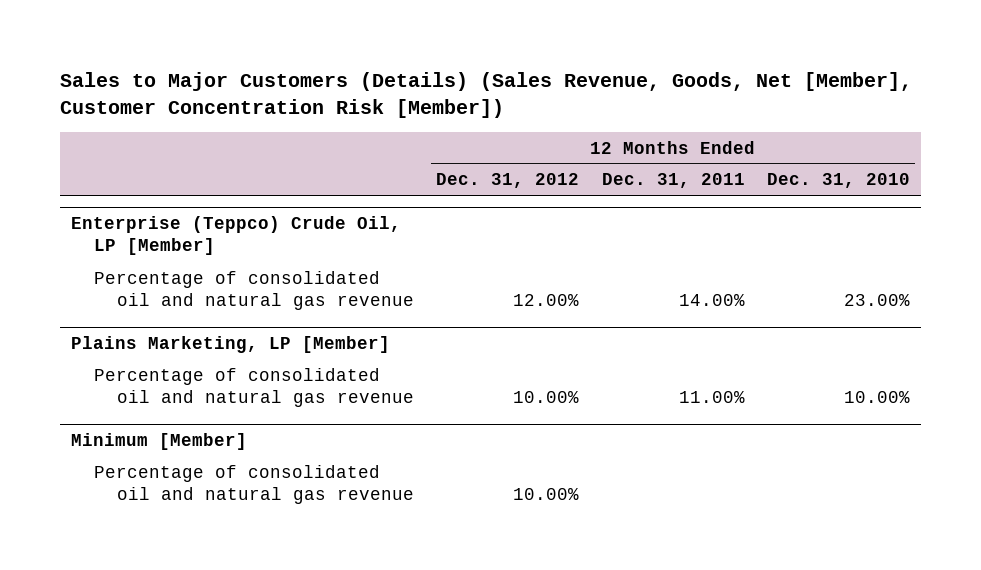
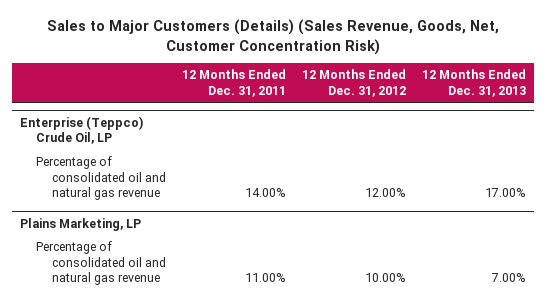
- Sales to Major Customers (Details) (Sales Revenue, Goods, Net [Member], Customer Concentration Risk [Member])
+ Sales to Major Customers (Details) (Sales Revenue, Goods, Net, Customer Concentration Risk)
- | 12 Months Ended Dec. 31, 2012 | 12 Months Ended Dec. 31, 2011 | 12 Months Ended Dec. 31, 2010
+ | 12 Months Ended Dec. 31, 2011 | 12 Months Ended Dec. 31, 2012 | 12 Months Ended Dec. 31, 2013
- Enterprise (Teppco) Crude Oil, LP [Member]
+ Enterprise (Teppco) Crude Oil, LP
- Plains Marketing, LP [Member]
+ Plains Marketing, LP
- Minimum [Member]
- Percentage of consolidated oil and natural gas revenue | 10.00% | |

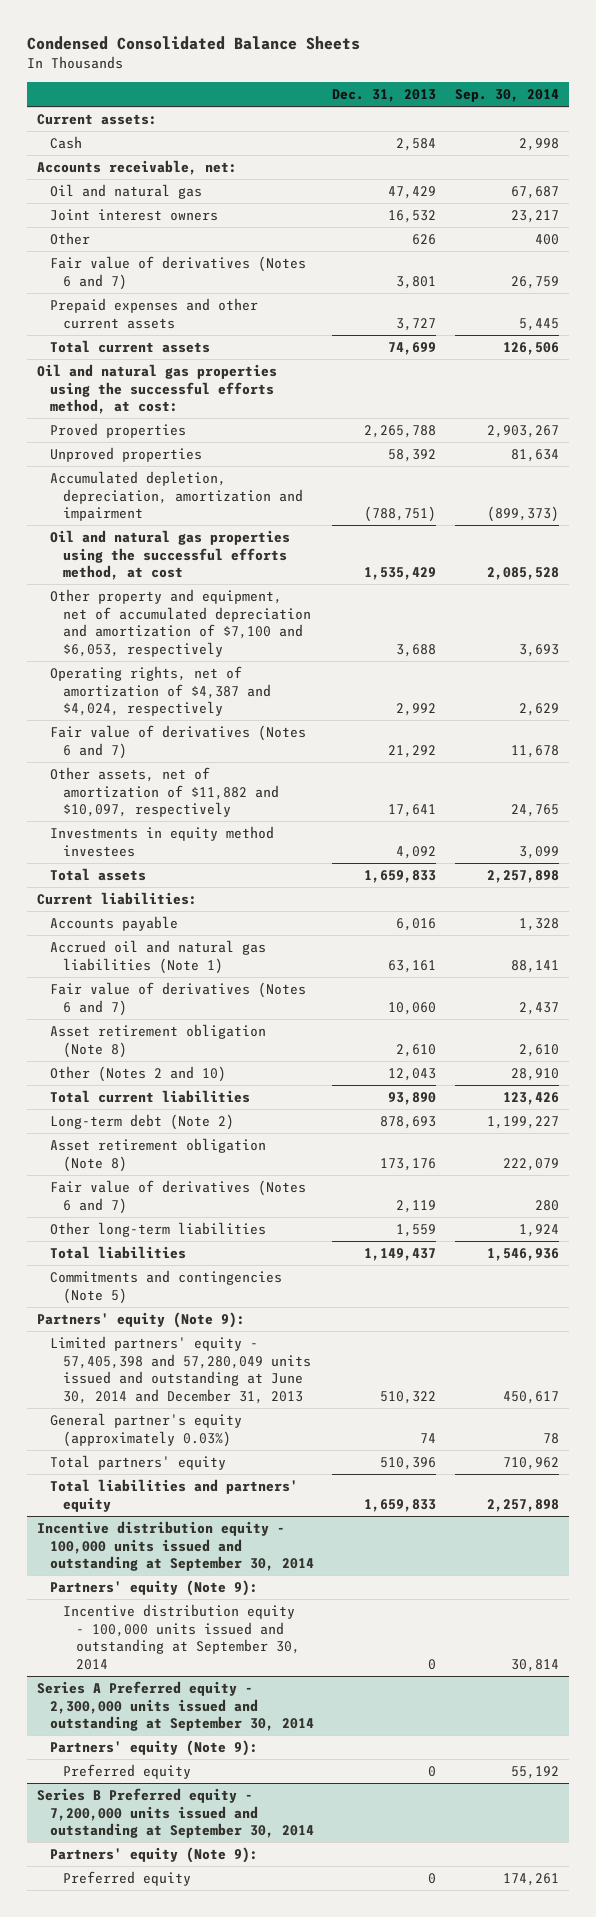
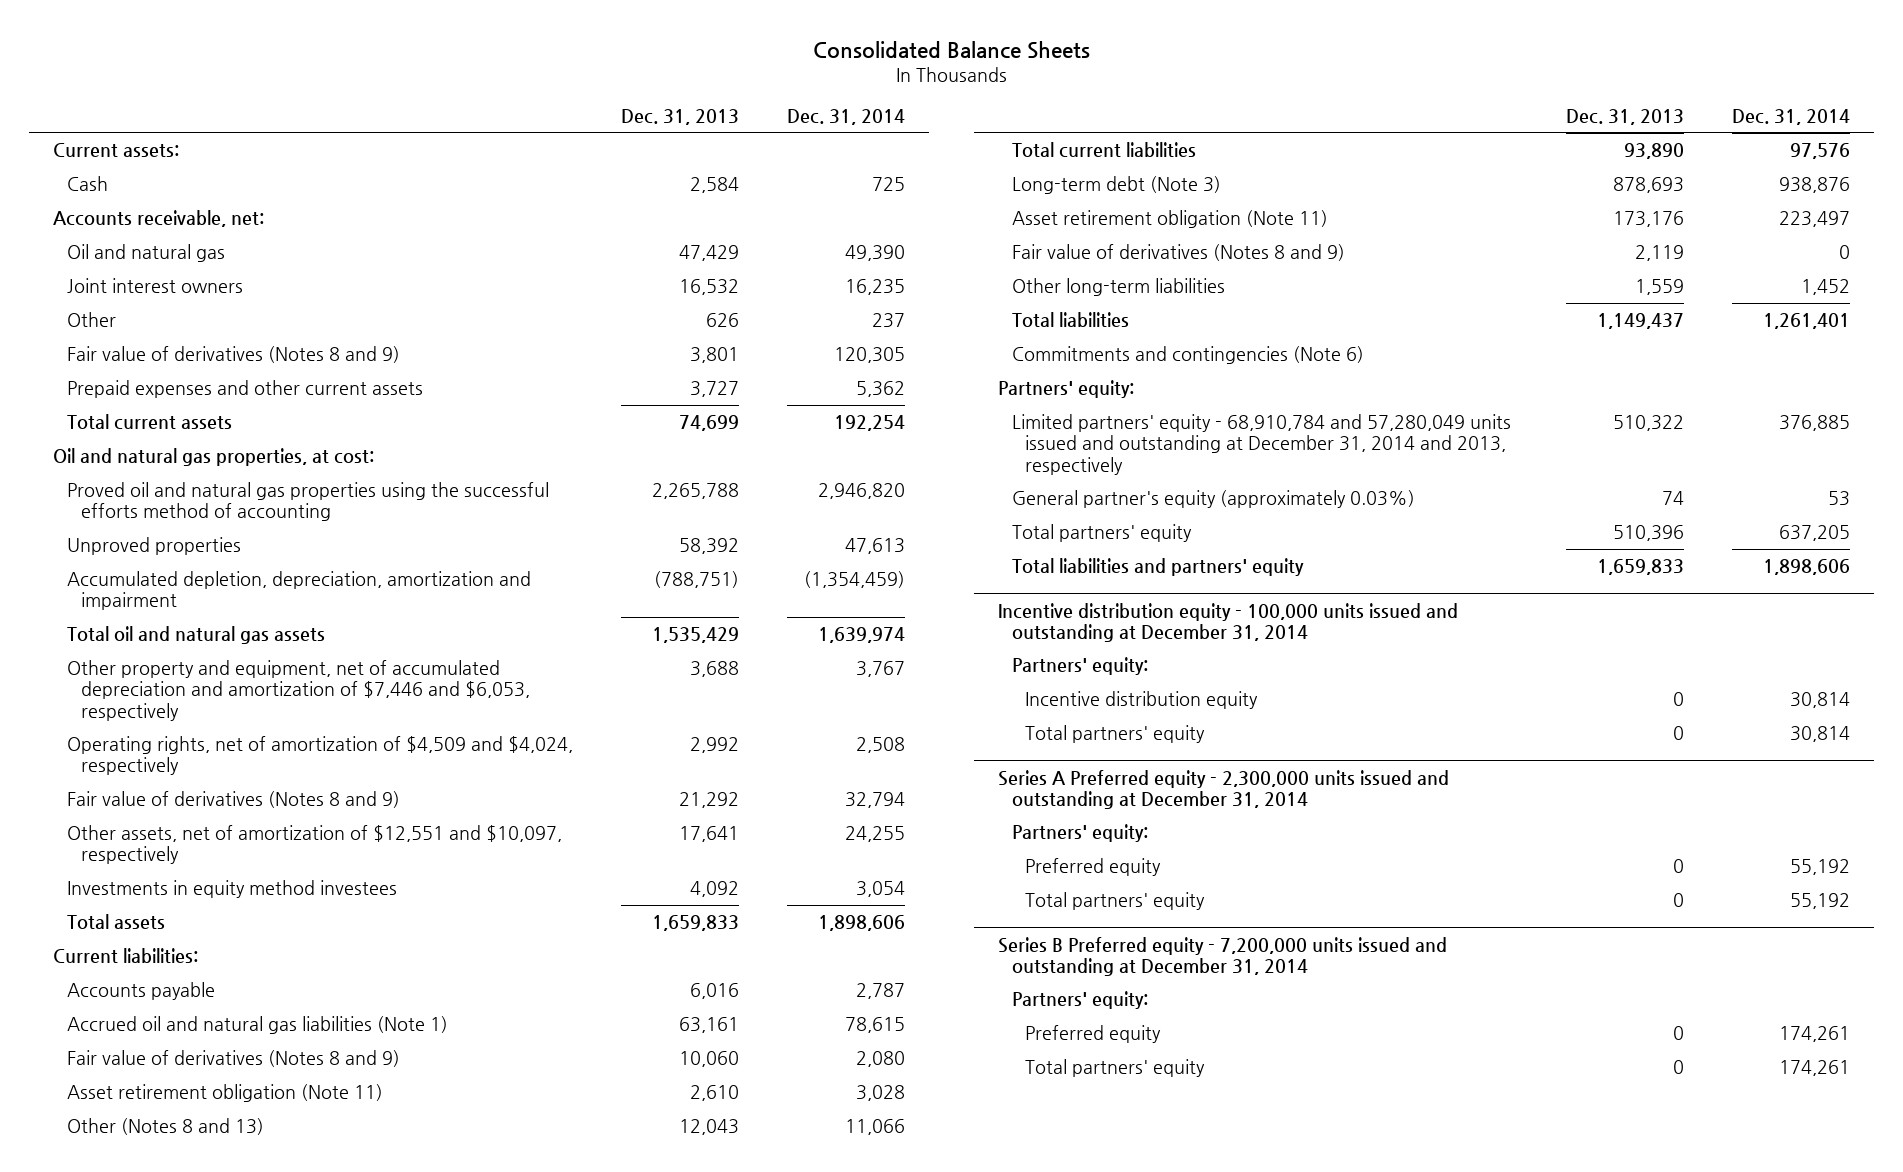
- Condensed Consolidated Balance Sheets
+ Consolidated Balance Sheets
- | Dec. 31, 2013 | Sep. 30, 2014
+ | Dec. 31, 2013 | Dec. 31, 2014
- Fair value of derivatives (Notes 6 and 7) | 3,801 | 26,759
+ Fair value of derivatives (Notes 8 and 9) | 3,801 | 120,305
- Oil and natural gas properties using the successful efforts method, at cost:
- Proved properties | 2,265,788 | 2,903,267
+ Oil and natural gas properties, at cost:
+ Proved oil and natural gas properties using the successful efforts method of accounting | 2,265,788 | 2,946,820
- Oil and natural gas properties using the successful efforts method, at cost | 1,535,429 | 2,085,528
- Other property and equipment, net of accumulated depreciation and amortization of $7,100 and $6,053, respectively | 3,688 | 3,693
- Operating rights, net of amortization of $4,387 and $4,024, respectively | 2,992 | 2,629
- Fair value of derivatives (Notes 6 and 7) | 21,292 | 11,678
- Other assets, net of amortization of $11,882 and $10,097, respectively | 17,641 | 24,765
+ Total oil and natural gas assets | 1,535,429 | 1,639,974
+ Other property and equipment, net of accumulated depreciation and amortization of $7,446 and $6,053, respectively | 3,688 | 3,767
+ Operating rights, net of amortization of $4,509 and $4,024, respectively | 2,992 | 2,508
+ Fair value of derivatives (Notes 8 and 9) | 21,292 | 32,794
+ Other assets, net of amortization of $12,551 and $10,097, respectively | 17,641 | 24,255
- Fair value of derivatives (Notes 6 and 7) | 10,060 | 2,437
- Asset retirement obligation (Note 8) | 2,610 | 2,610
- Other (Notes 2 and 10) | 12,043 | 28,910
+ Fair value of derivatives (Notes 8 and 9) | 10,060 | 2,080
+ Asset retirement obligation (Note 11) | 2,610 | 3,028
+ Other (Notes 8 and 13) | 12,043 | 11,066
- Long-term debt (Note 2) | 878,693 | 1,199,227
- Asset retirement obligation (Note 8) | 173,176 | 222,079
- Fair value of derivatives (Notes 6 and 7) | 2,119 | 280
+ Long-term debt (Note 3) | 878,693 | 938,876
+ Asset retirement obligation (Note 11) | 173,176 | 223,497
+ Fair value of derivatives (Notes 8 and 9) | 2,119 | 0
- Commitments and contingencies (Note 5)
- Partners' equity (Note 9):
- Limited partners' equity - 57,405,398 and 57,280,049 units issued and outstanding at June 30, 2014 and December 31, 2013 | 510,322 | 450,617
+ Commitments and contingencies (Note 6)
+ Partners' equity:
+ Limited partners' equity - 68,910,784 and 57,280,049 units issued and outstanding at December 31, 2014 and 2013, respectively | 510,322 | 376,885
- Incentive distribution equity - 100,000 units issued and outstanding at September 30, 2014
- Partners' equity (Note 9):
- Incentive distribution equity - 100,000 units issued and outstanding at September 30, 2014 | 0 | 30,814
- Series A Preferred equity - 2,300,000 units issued and outstanding at September 30, 2014
- Partners' equity (Note 9):
+ Incentive distribution equity - 100,000 units issued and outstanding at December 31, 2014
+ Partners' equity:
+ Incentive distribution equity | 0 | 30,814
+ Total partners' equity | 0 | 30,814
+ Series A Preferred equity - 2,300,000 units issued and outstanding at December 31, 2014
+ Partners' equity:
- Series B Preferred equity - 7,200,000 units issued and outstanding at September 30, 2014
- Partners' equity (Note 9):
+ Total partners' equity | 0 | 55,192
+ Series B Preferred equity - 7,200,000 units issued and outstanding at December 31, 2014
+ Partners' equity:
+ Total partners' equity | 0 | 174,261

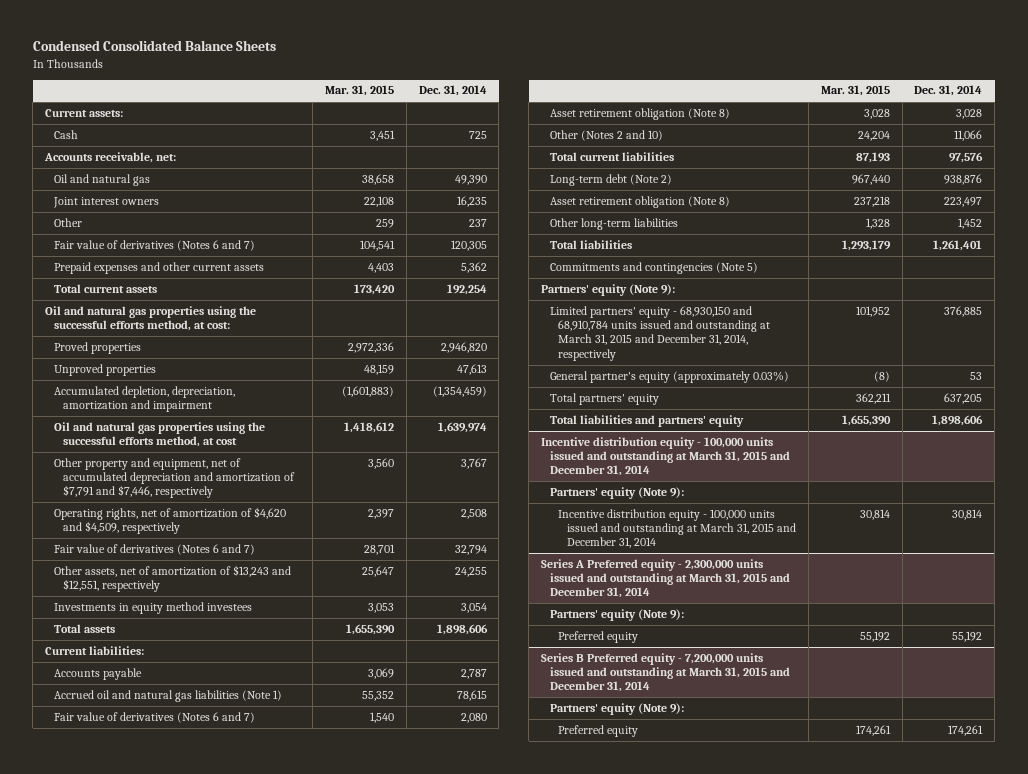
- Consolidated Balance Sheets
+ Condensed Consolidated Balance Sheets
- | Dec. 31, 2013 | Dec. 31, 2014
+ | Mar. 31, 2015 | Dec. 31, 2014
- Fair value of derivatives (Notes 8 and 9) | 3,801 | 120,305
+ Fair value of derivatives (Notes 6 and 7) | 104,541 | 120,305
- Oil and natural gas properties, at cost:
- Proved oil and natural gas properties using the successful efforts method of accounting | 2,265,788 | 2,946,820
+ Oil and natural gas properties using the successful efforts method, at cost:
+ Proved properties | 2,972,336 | 2,946,820
- Total oil and natural gas assets | 1,535,429 | 1,639,974
- Other property and equipment, net of accumulated depreciation and amortization of $7,446 and $6,053, respectively | 3,688 | 3,767
- Operating rights, net of amortization of $4,509 and $4,024, respectively | 2,992 | 2,508
- Fair value of derivatives (Notes 8 and 9) | 21,292 | 32,794
- Other assets, net of amortization of $12,551 and $10,097, respectively | 17,641 | 24,255
+ Oil and natural gas properties using the successful efforts method, at cost | 1,418,612 | 1,639,974
+ Other property and equipment, net of accumulated depreciation and amortization of $7,791 and $7,446, respectively | 3,560 | 3,767
+ Operating rights, net of amortization of $4,620 and $4,509, respectively | 2,397 | 2,508
+ Fair value of derivatives (Notes 6 and 7) | 28,701 | 32,794
+ Other assets, net of amortization of $13,243 and $12,551, respectively | 25,647 | 24,255
- Fair value of derivatives (Notes 8 and 9) | 10,060 | 2,080
- Asset retirement obligation (Note 11) | 2,610 | 3,028
- Other (Notes 8 and 13) | 12,043 | 11,066
+ Fair value of derivatives (Notes 6 and 7) | 1,540 | 2,080
+ Asset retirement obligation (Note 8) | 3,028 | 3,028
+ Other (Notes 2 and 10) | 24,204 | 11,066
- Long-term debt (Note 3) | 878,693 | 938,876
- Asset retirement obligation (Note 11) | 173,176 | 223,497
- Fair value of derivatives (Notes 8 and 9) | 2,119 | 0
+ Long-term debt (Note 2) | 967,440 | 938,876
+ Asset retirement obligation (Note 8) | 237,218 | 223,497
- Commitments and contingencies (Note 6)
- Partners' equity:
- Limited partners' equity - 68,910,784 and 57,280,049 units issued and outstanding at December 31, 2014 and 2013, respectively | 510,322 | 376,885
+ Commitments and contingencies (Note 5)
+ Partners' equity (Note 9):
+ Limited partners' equity - 68,930,150 and 68,910,784 units issued and outstanding at March 31, 2015 and December 31, 2014, respectively | 101,952 | 376,885
- Incentive distribution equity - 100,000 units issued and outstanding at December 31, 2014
- Partners' equity:
- Incentive distribution equity | 0 | 30,814
- Total partners' equity | 0 | 30,814
- Series A Preferred equity - 2,300,000 units issued and outstanding at December 31, 2014
- Partners' equity:
+ Incentive distribution equity - 100,000 units issued and outstanding at March 31, 2015 and December 31, 2014
+ Partners' equity (Note 9):
+ Incentive distribution equity - 100,000 units issued and outstanding at March 31, 2015 and December 31, 2014 | 30,814 | 30,814
+ Series A Preferred equity - 2,300,000 units issued and outstanding at March 31, 2015 and December 31, 2014
+ Partners' equity (Note 9):
- Total partners' equity | 0 | 55,192
- Series B Preferred equity - 7,200,000 units issued and outstanding at December 31, 2014
- Partners' equity:
+ Series B Preferred equity - 7,200,000 units issued and outstanding at March 31, 2015 and December 31, 2014
+ Partners' equity (Note 9):
- Total partners' equity | 0 | 174,261

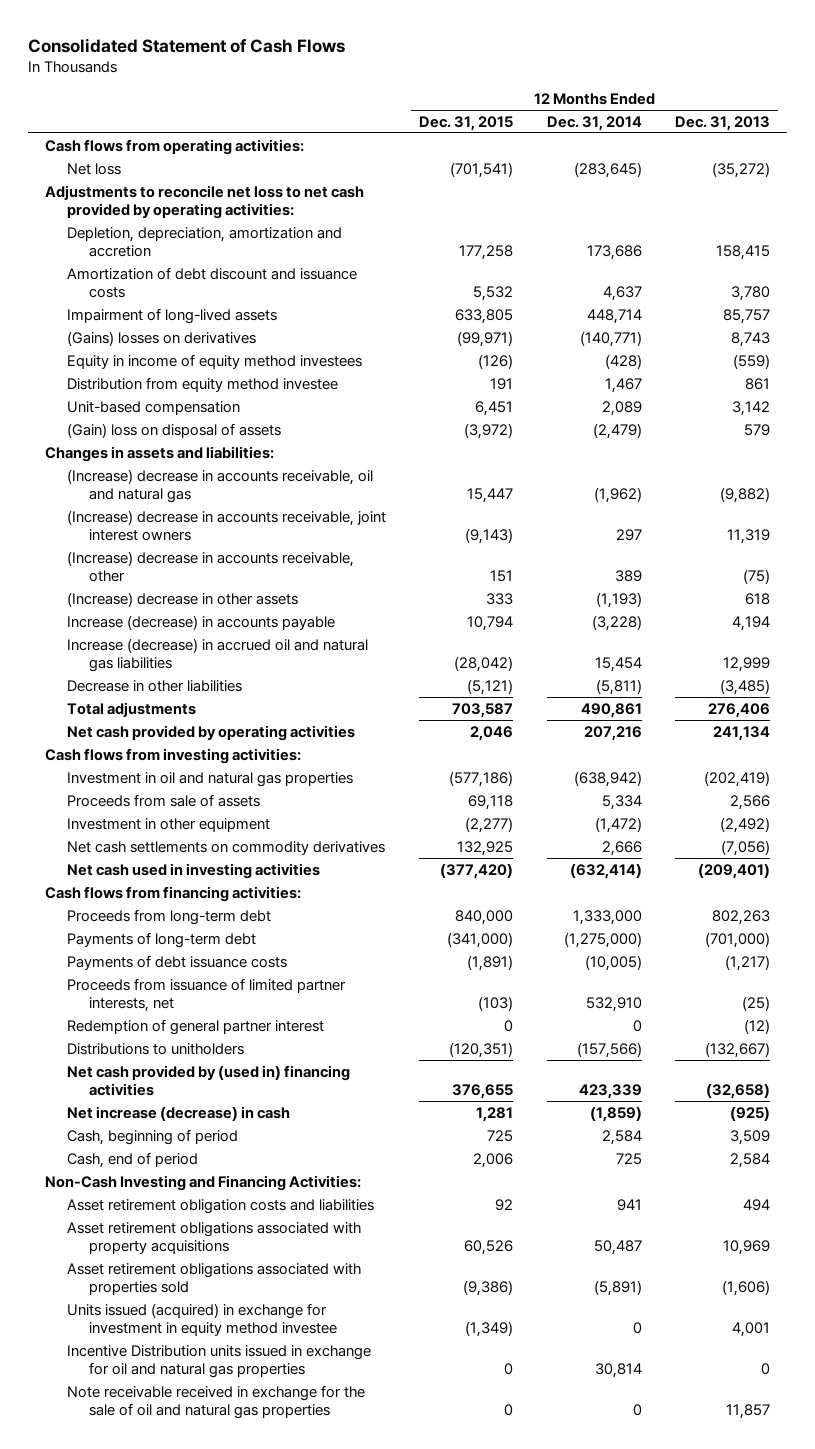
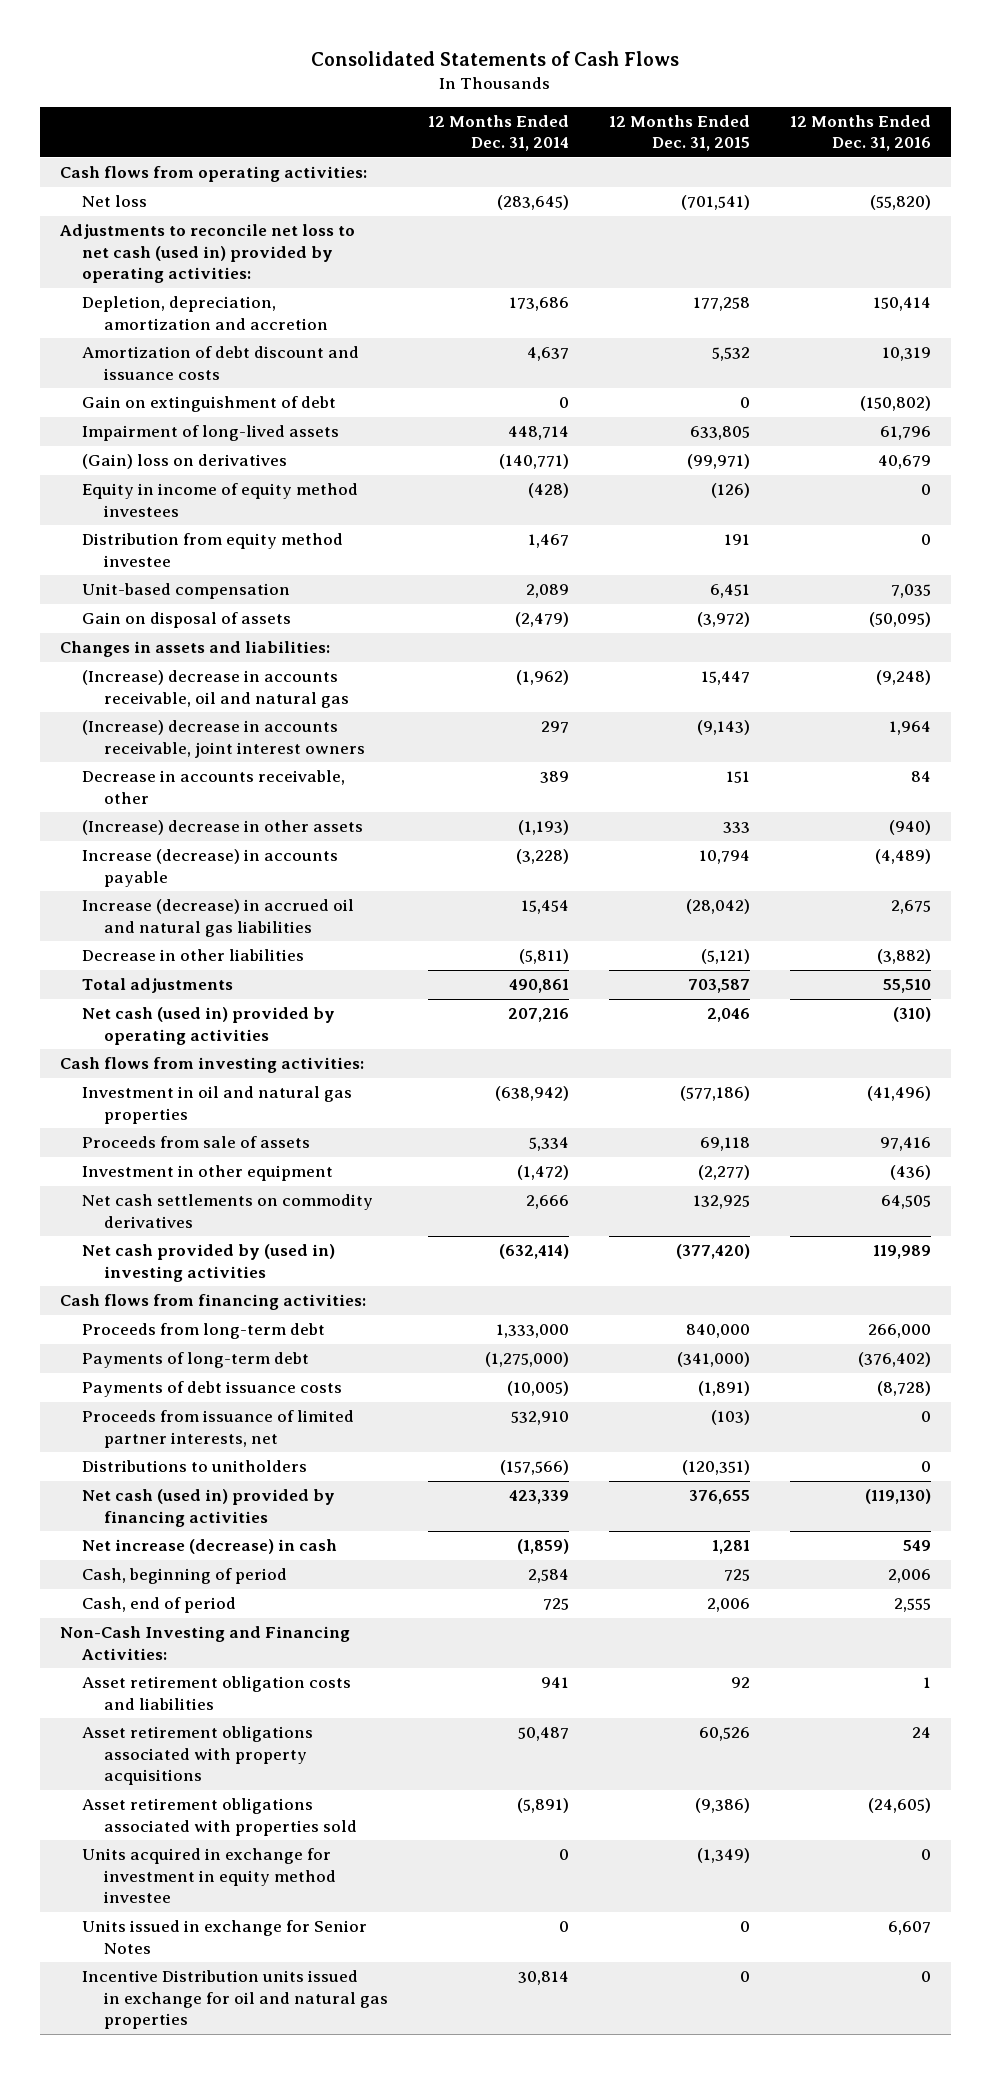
- Consolidated Statement of Cash Flows
+ Consolidated Statements of Cash Flows
- | 12 Months Ended Dec. 31, 2015 | 12 Months Ended Dec. 31, 2014 | 12 Months Ended Dec. 31, 2013
+ | 12 Months Ended Dec. 31, 2014 | 12 Months Ended Dec. 31, 2015 | 12 Months Ended Dec. 31, 2016
- Adjustments to reconcile net loss to net cash provided by operating activities:
+ Adjustments to reconcile net loss to net cash (used in) provided by operating activities:
+ Gain on extinguishment of debt | 0 | 0 | (150,802)
- (Gains) losses on derivatives | (99,971) | (140,771) | 8,743
+ (Gain) loss on derivatives | (140,771) | (99,971) | 40,679
- (Gain) loss on disposal of assets | (3,972) | (2,479) | 579
+ Gain on disposal of assets | (2,479) | (3,972) | (50,095)
- (Increase) decrease in accounts receivable, other | 151 | 389 | (75)
+ Decrease in accounts receivable, other | 389 | 151 | 84
- Net cash provided by operating activities | 2,046 | 207,216 | 241,134
+ Net cash (used in) provided by operating activities | 207,216 | 2,046 | (310)
- Net cash used in investing activities | (377,420) | (632,414) | (209,401)
+ Net cash provided by (used in) investing activities | (632,414) | (377,420) | 119,989
- Redemption of general partner interest | 0 | 0 | (12)
- Net cash provided by (used in) financing activities | 376,655 | 423,339 | (32,658)
+ Net cash (used in) provided by financing activities | 423,339 | 376,655 | (119,130)
- Units issued (acquired) in exchange for investment in equity method investee | (1,349) | 0 | 4,001
+ Units acquired in exchange for investment in equity method investee | 0 | (1,349) | 0
+ Units issued in exchange for Senior Notes | 0 | 0 | 6,607
- Note receivable received in exchange for the sale of oil and natural gas properties | 0 | 0 | 11,857

